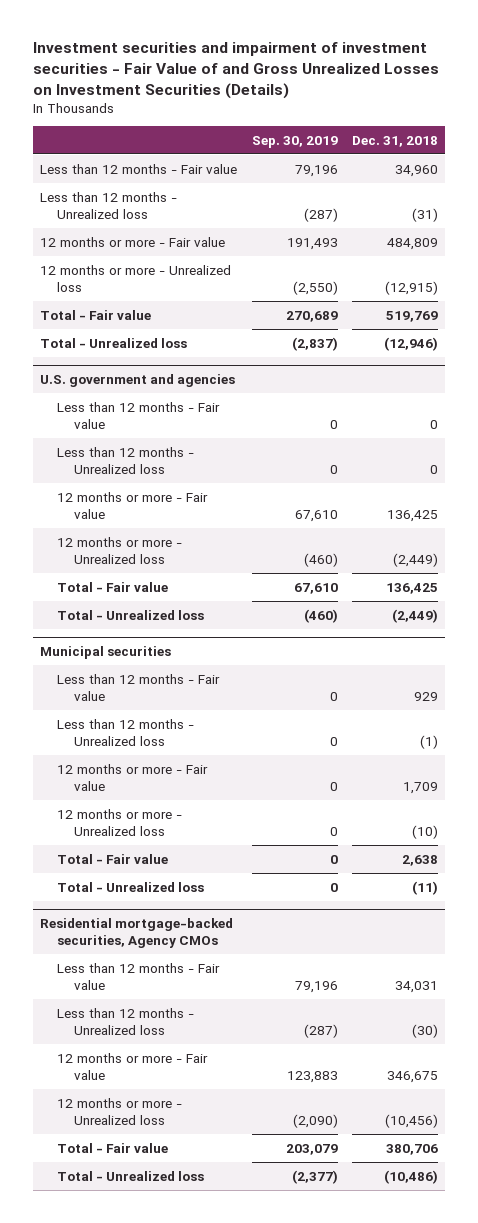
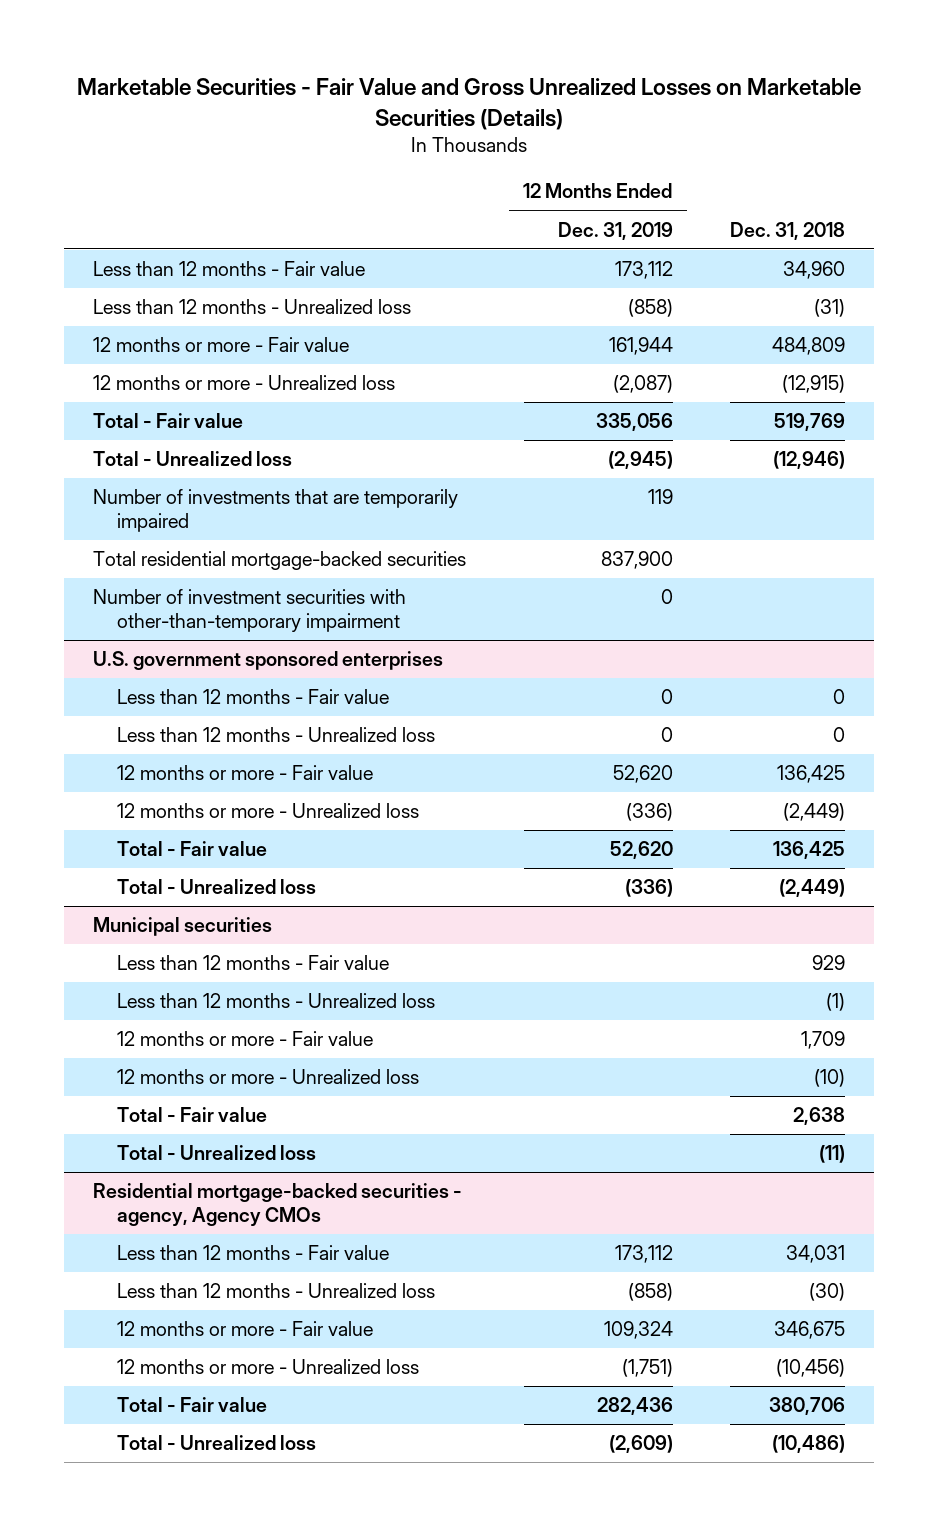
- Investment securities and impairment of investment securities - Fair Value of and Gross Unrealized Losses on Investment Securities (Details)
+ Marketable Securities - Fair Value and Gross Unrealized Losses on Marketable Securities (Details)
- | Sep. 30, 2019 | Dec. 31, 2018
+ | 12 Months Ended Dec. 31, 2019 | Dec. 31, 2018
- U.S. government and agencies
+ Number of investments that are temporarily impaired | 119 |
+ Total residential mortgage-backed securities | 837,900 |
+ Number of investment securities with other-than-temporary impairment | 0 |
+ U.S. government sponsored enterprises
- Residential mortgage-backed securities, Agency CMOs
+ Residential mortgage-backed securities - agency, Agency CMOs

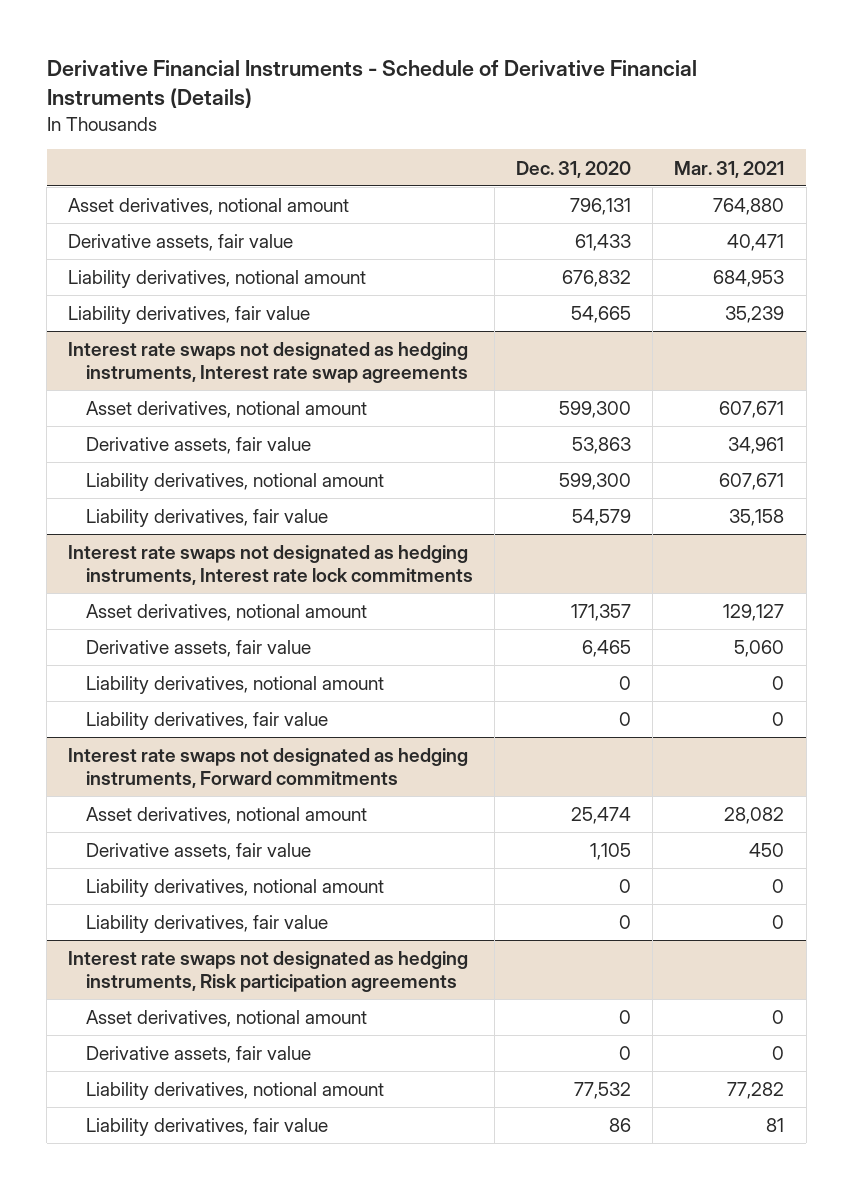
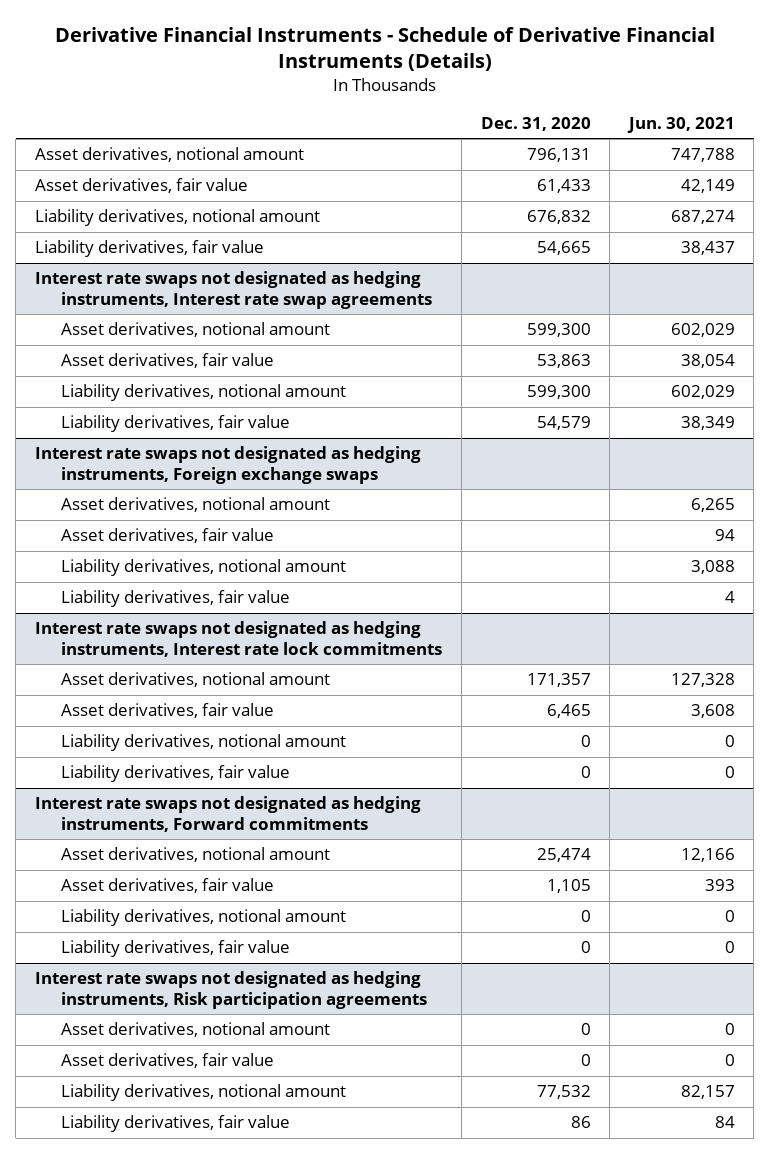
- | Dec. 31, 2020 | Mar. 31, 2021
+ | Dec. 31, 2020 | Jun. 30, 2021
- Derivative assets, fair value | 61,433 | 40,471
+ Asset derivatives, fair value | 61,433 | 42,149
@ Interest rate swaps not designated as hedging instruments, Interest rate swap agreements
- Derivative assets, fair value | 53,863 | 34,961
+ Asset derivatives, fair value | 53,863 | 38,054
+ Interest rate swaps not designated as hedging instruments, Foreign exchange swaps
+ Asset derivatives, notional amount | | 6,265
+ Asset derivatives, fair value | | 94
+ Liability derivatives, notional amount | | 3,088
+ Liability derivatives, fair value | | 4
@ Interest rate swaps not designated as hedging instruments, Interest rate lock commitments
- Derivative assets, fair value | 6,465 | 5,060
+ Asset derivatives, fair value | 6,465 | 3,608
@ Interest rate swaps not designated as hedging instruments, Forward commitments
- Derivative assets, fair value | 1,105 | 450
+ Asset derivatives, fair value | 1,105 | 393
@ Interest rate swaps not designated as hedging instruments, Risk participation agreements
- Derivative assets, fair value | 0 | 0
+ Asset derivatives, fair value | 0 | 0

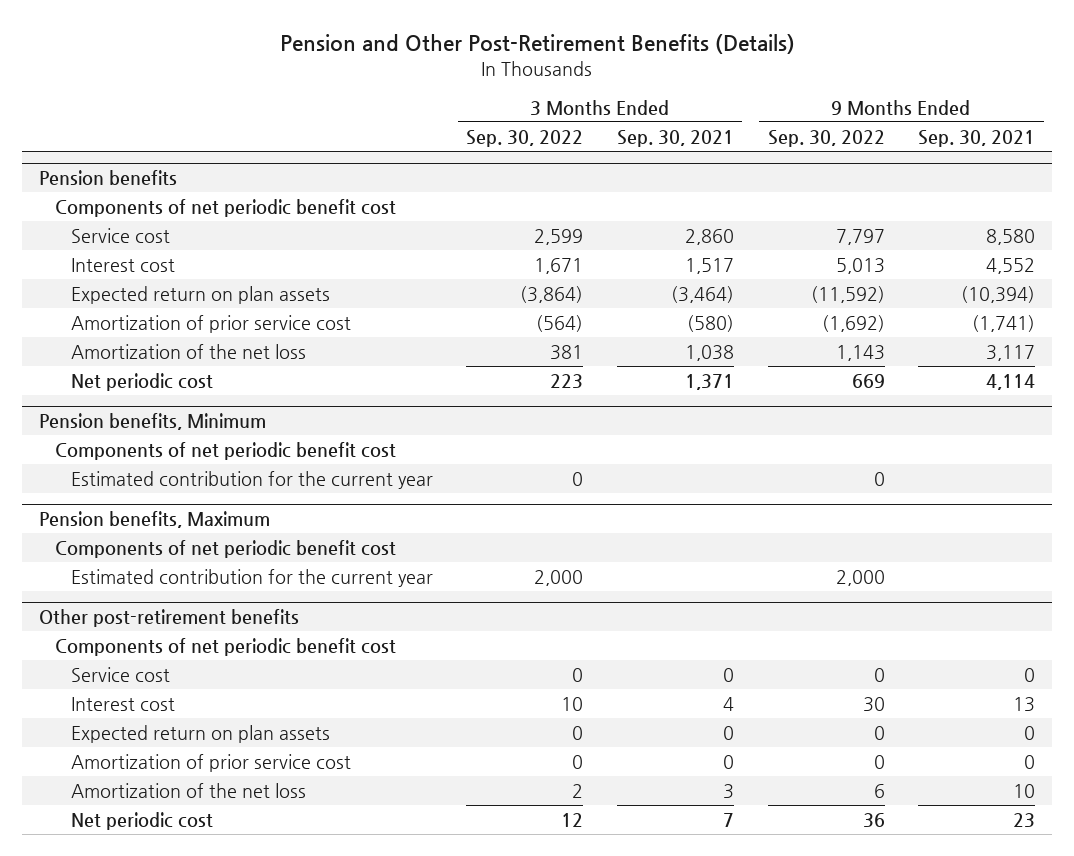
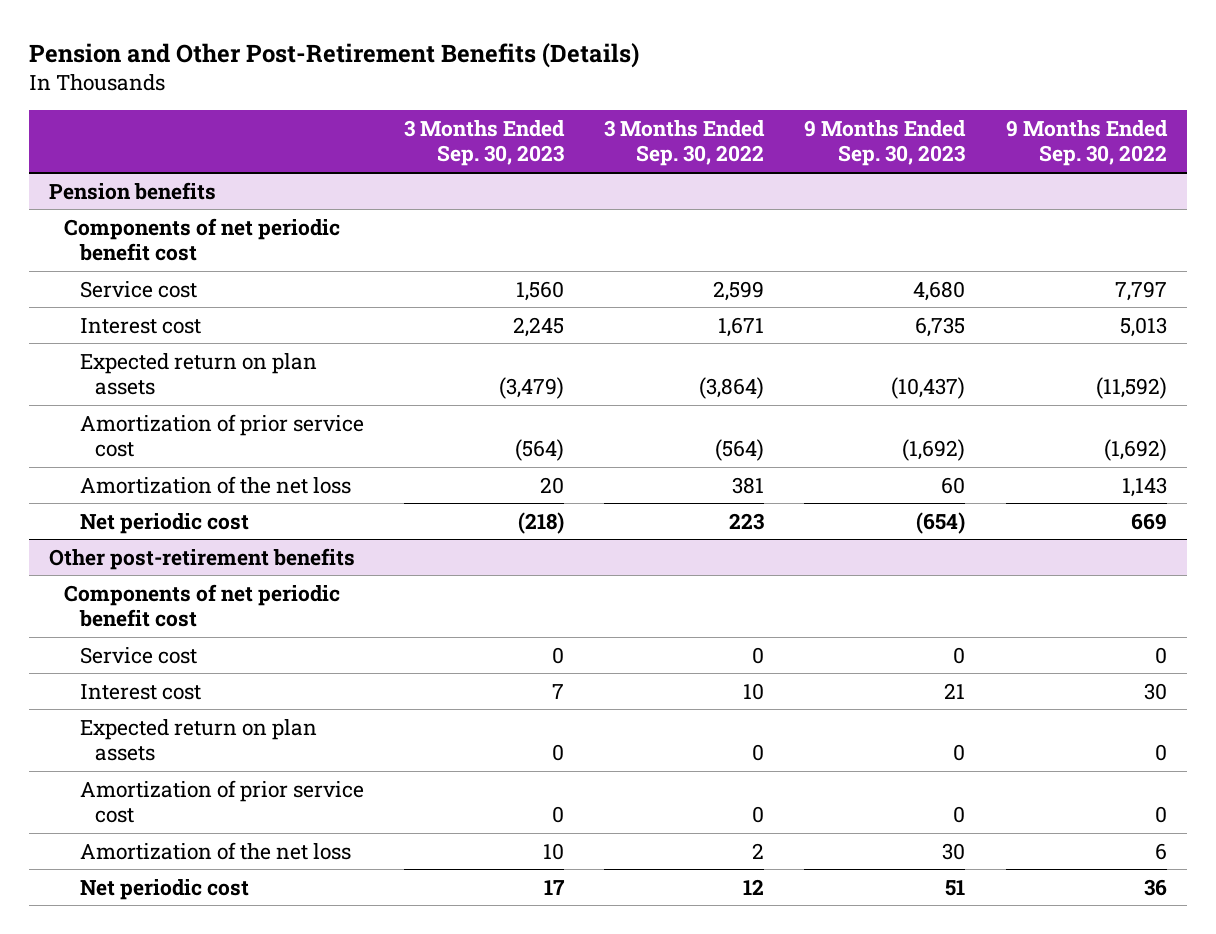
- | 3 Months Ended Sep. 30, 2022 | 3 Months Ended Sep. 30, 2021 | 9 Months Ended Sep. 30, 2022 | 9 Months Ended Sep. 30, 2021
+ | 3 Months Ended Sep. 30, 2023 | 3 Months Ended Sep. 30, 2022 | 9 Months Ended Sep. 30, 2023 | 9 Months Ended Sep. 30, 2022
- Pension benefits, Minimum
- Components of net periodic benefit cost
- Estimated contribution for the current year | 0 | | 0 |
- Pension benefits, Maximum
- Components of net periodic benefit cost
- Estimated contribution for the current year | 2,000 | | 2,000 |

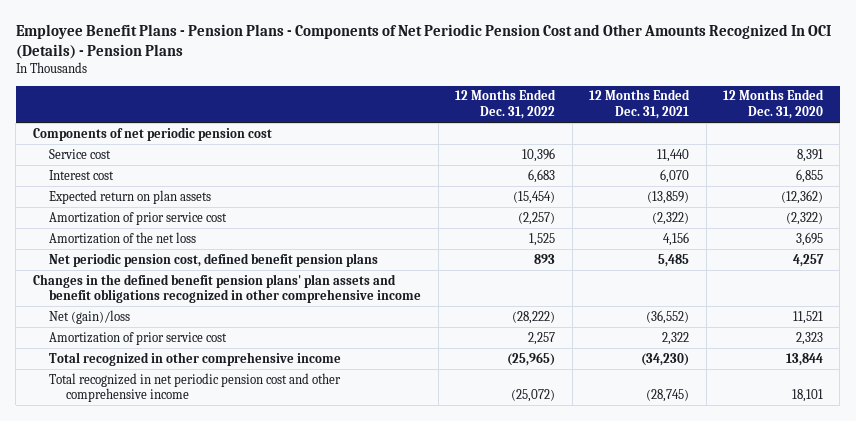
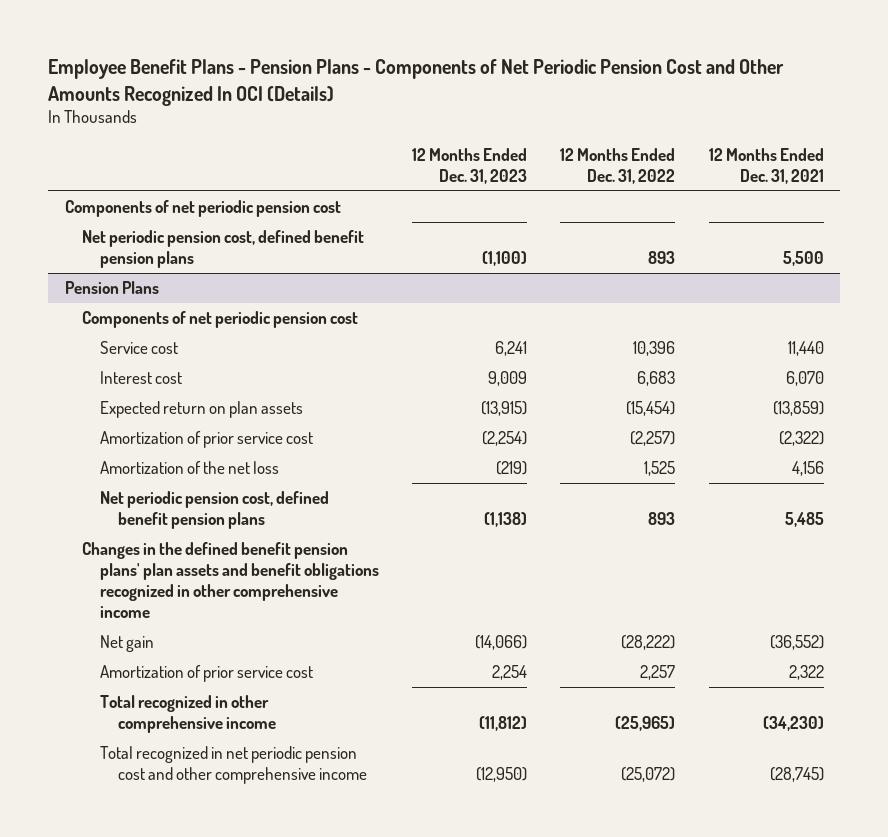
- Employee Benefit Plans - Pension Plans - Components of Net Periodic Pension Cost and Other Amounts Recognized In OCI (Details) - Pension Plans
+ Employee Benefit Plans - Pension Plans - Components of Net Periodic Pension Cost and Other Amounts Recognized In OCI (Details)
- | 12 Months Ended Dec. 31, 2022 | 12 Months Ended Dec. 31, 2021 | 12 Months Ended Dec. 31, 2020
+ | 12 Months Ended Dec. 31, 2023 | 12 Months Ended Dec. 31, 2022 | 12 Months Ended Dec. 31, 2021
+ Net periodic pension cost, defined benefit pension plans | (1,100) | 893 | 5,500
+ Pension Plans
+ Components of net periodic pension cost
- Net (gain)/loss | (28,222) | (36,552) | 11,521
+ Net gain | (14,066) | (28,222) | (36,552)

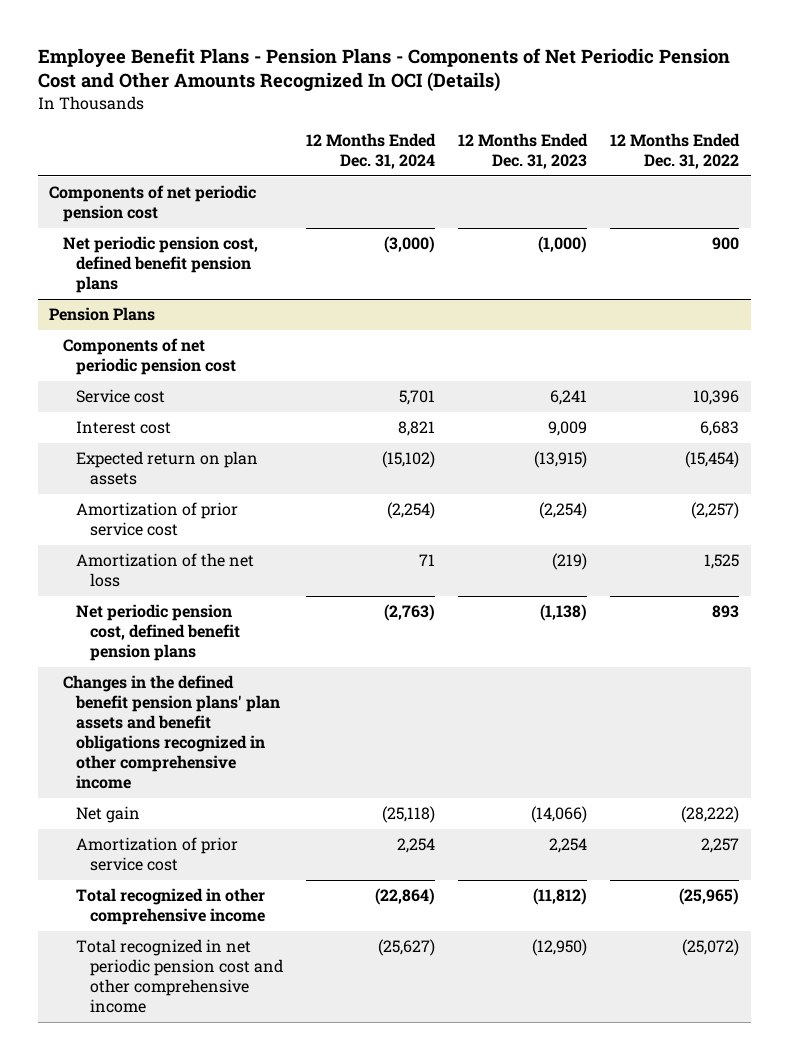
- | 12 Months Ended Dec. 31, 2023 | 12 Months Ended Dec. 31, 2022 | 12 Months Ended Dec. 31, 2021
+ | 12 Months Ended Dec. 31, 2024 | 12 Months Ended Dec. 31, 2023 | 12 Months Ended Dec. 31, 2022
- Net periodic pension cost, defined benefit pension plans | (1,100) | 893 | 5,500
+ Net periodic pension cost, defined benefit pension plans | (3,000) | (1,000) | 900

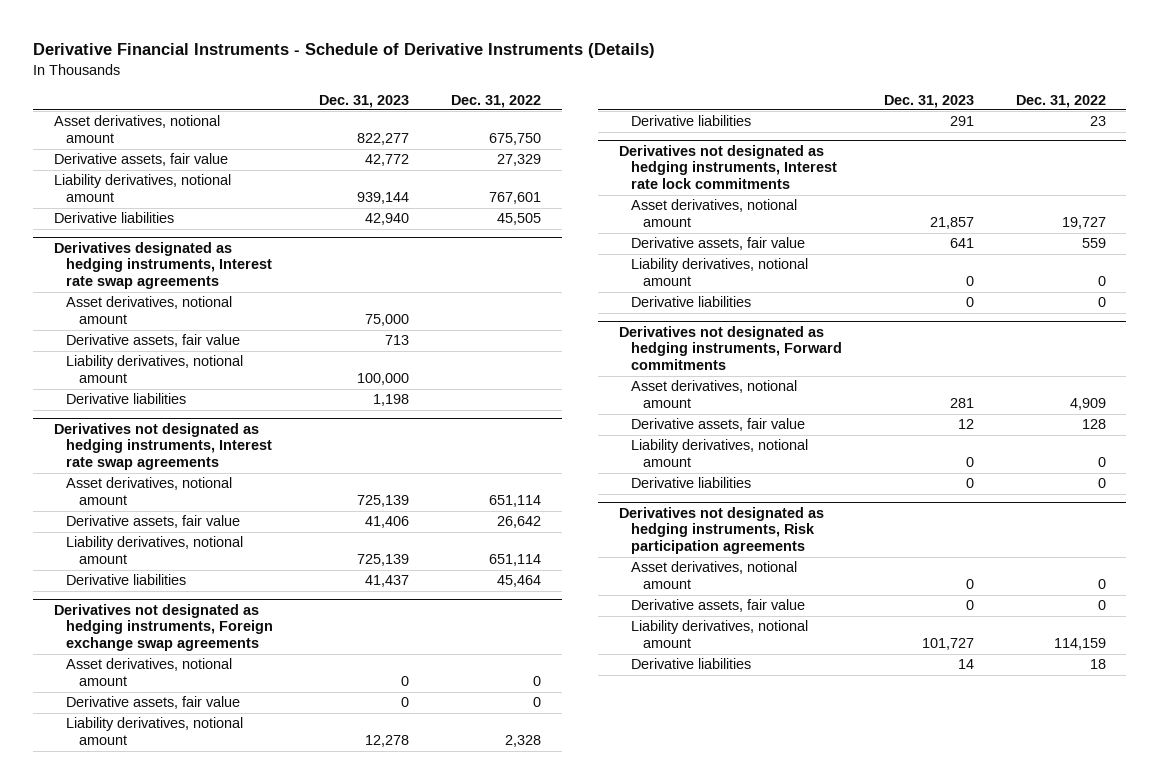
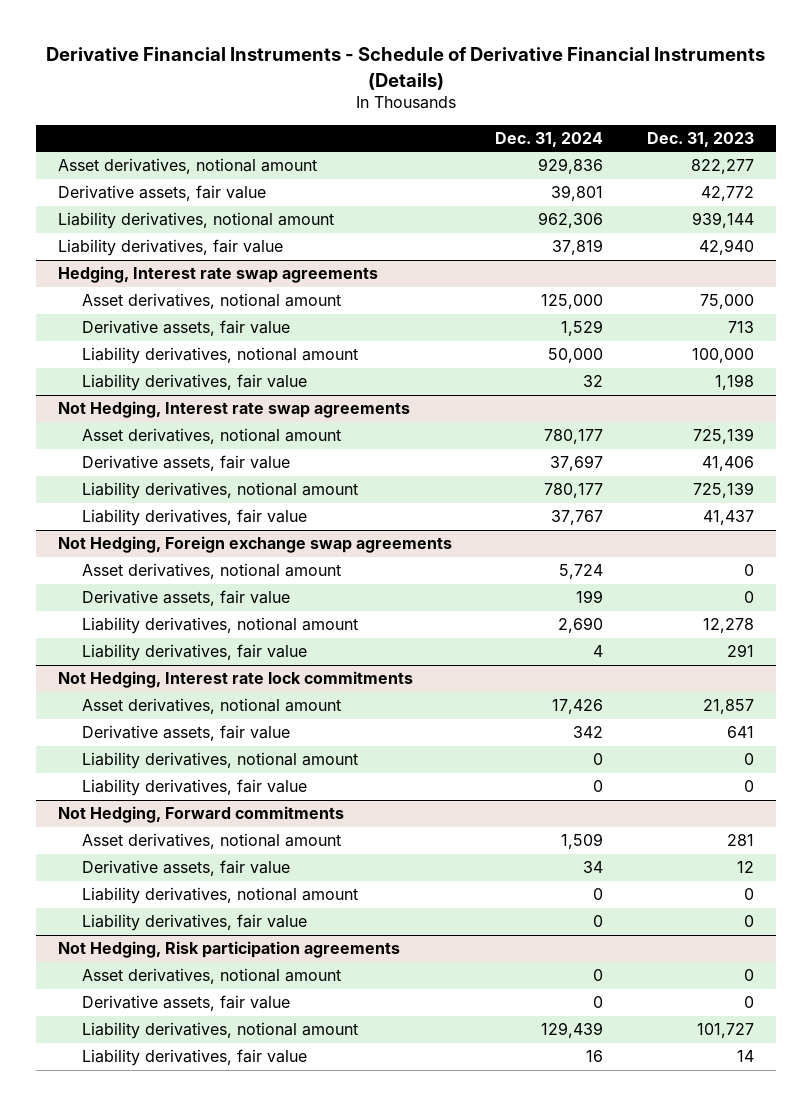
- Derivative Financial Instruments - Schedule of Derivative Instruments (Details)
+ Derivative Financial Instruments - Schedule of Derivative Financial Instruments (Details)
- | Dec. 31, 2023 | Dec. 31, 2022
+ | Dec. 31, 2024 | Dec. 31, 2023
- Derivative liabilities | 42,940 | 45,505
- Derivatives designated as hedging instruments, Interest rate swap agreements
+ Liability derivatives, fair value | 37,819 | 42,940
+ Hedging, Interest rate swap agreements
- Derivative liabilities | 1,198 |
- Derivatives not designated as hedging instruments, Interest rate swap agreements
+ Liability derivatives, fair value | 32 | 1,198
+ Not Hedging, Interest rate swap agreements
- Derivative liabilities | 41,437 | 45,464
- Derivatives not designated as hedging instruments, Foreign exchange swap agreements
+ Liability derivatives, fair value | 37,767 | 41,437
+ Not Hedging, Foreign exchange swap agreements
- Derivative liabilities | 291 | 23
- Derivatives not designated as hedging instruments, Interest rate lock commitments
+ Liability derivatives, fair value | 4 | 291
+ Not Hedging, Interest rate lock commitments
- Derivative liabilities | 0 | 0
- Derivatives not designated as hedging instruments, Forward commitments
+ Liability derivatives, fair value | 0 | 0
+ Not Hedging, Forward commitments
- Derivative liabilities | 0 | 0
- Derivatives not designated as hedging instruments, Risk participation agreements
+ Liability derivatives, fair value | 0 | 0
+ Not Hedging, Risk participation agreements
- Derivative liabilities | 14 | 18
+ Liability derivatives, fair value | 16 | 14

